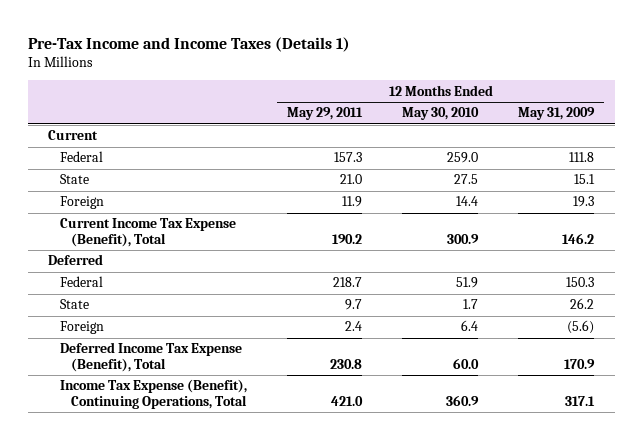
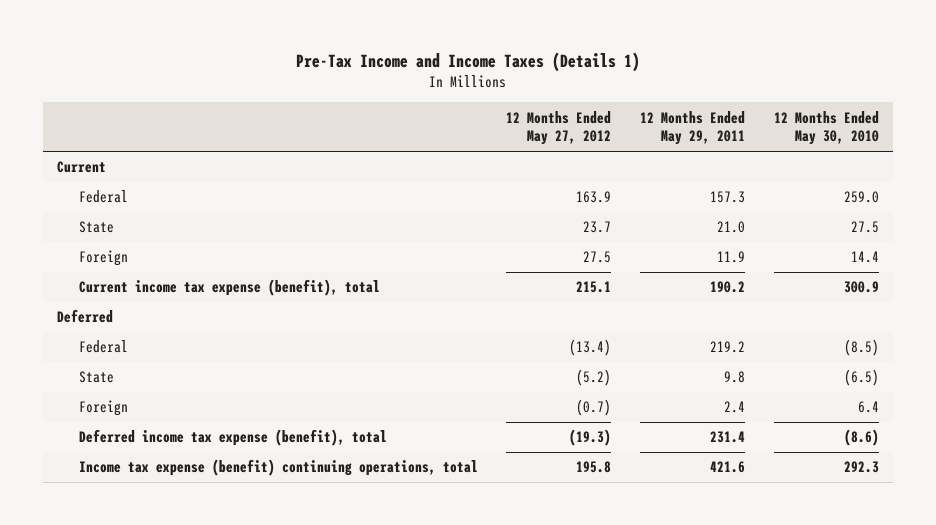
- | 12 Months Ended May 29, 2011 | 12 Months Ended May 30, 2010 | 12 Months Ended May 31, 2009
+ | 12 Months Ended May 27, 2012 | 12 Months Ended May 29, 2011 | 12 Months Ended May 30, 2010
- Current Income Tax Expense (Benefit), Total | 190.2 | 300.9 | 146.2
+ Current income tax expense (benefit), total | 215.1 | 190.2 | 300.9
- Federal | 218.7 | 51.9 | 150.3
- State | 9.7 | 1.7 | 26.2
+ Federal | (13.4) | 219.2 | (8.5)
+ State | (5.2) | 9.8 | (6.5)
- Deferred Income Tax Expense (Benefit), Total | 230.8 | 60.0 | 170.9
- Income Tax Expense (Benefit), Continuing Operations, Total | 421.0 | 360.9 | 317.1
+ Deferred income tax expense (benefit), total | (19.3) | 231.4 | (8.6)
+ Income tax expense (benefit) continuing operations, total | 195.8 | 421.6 | 292.3

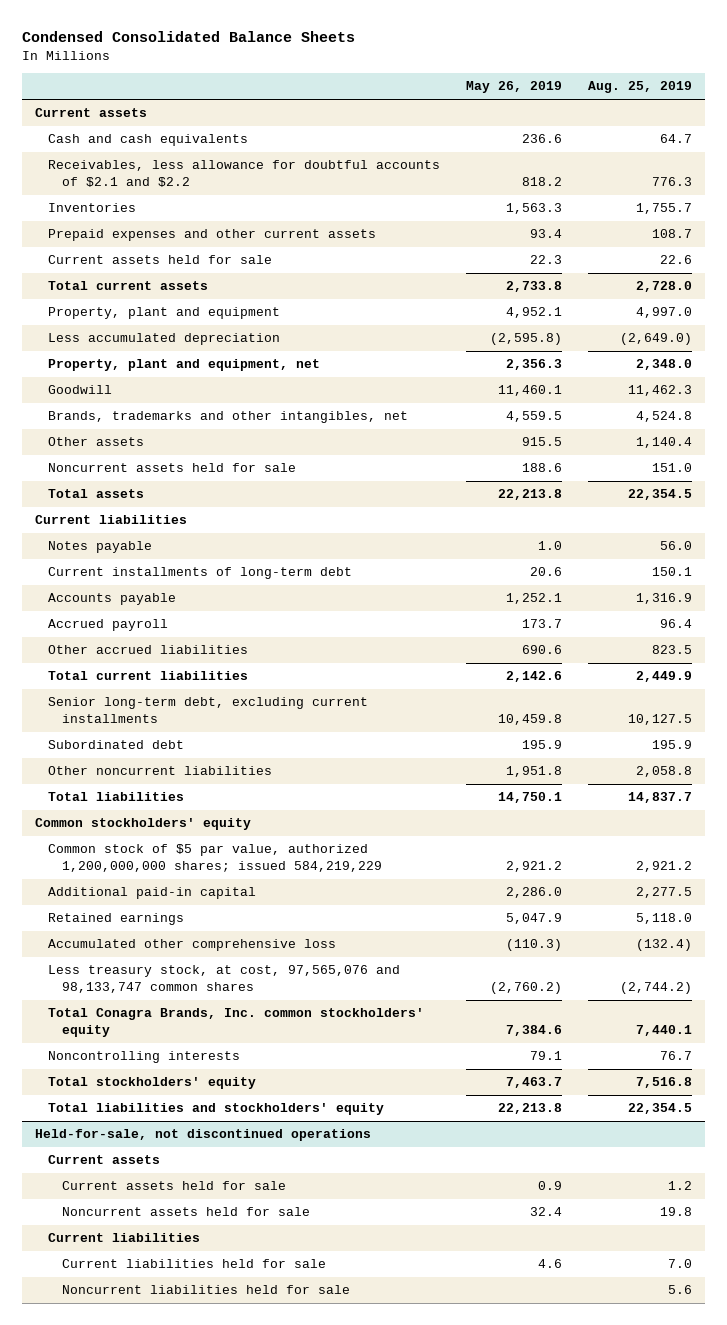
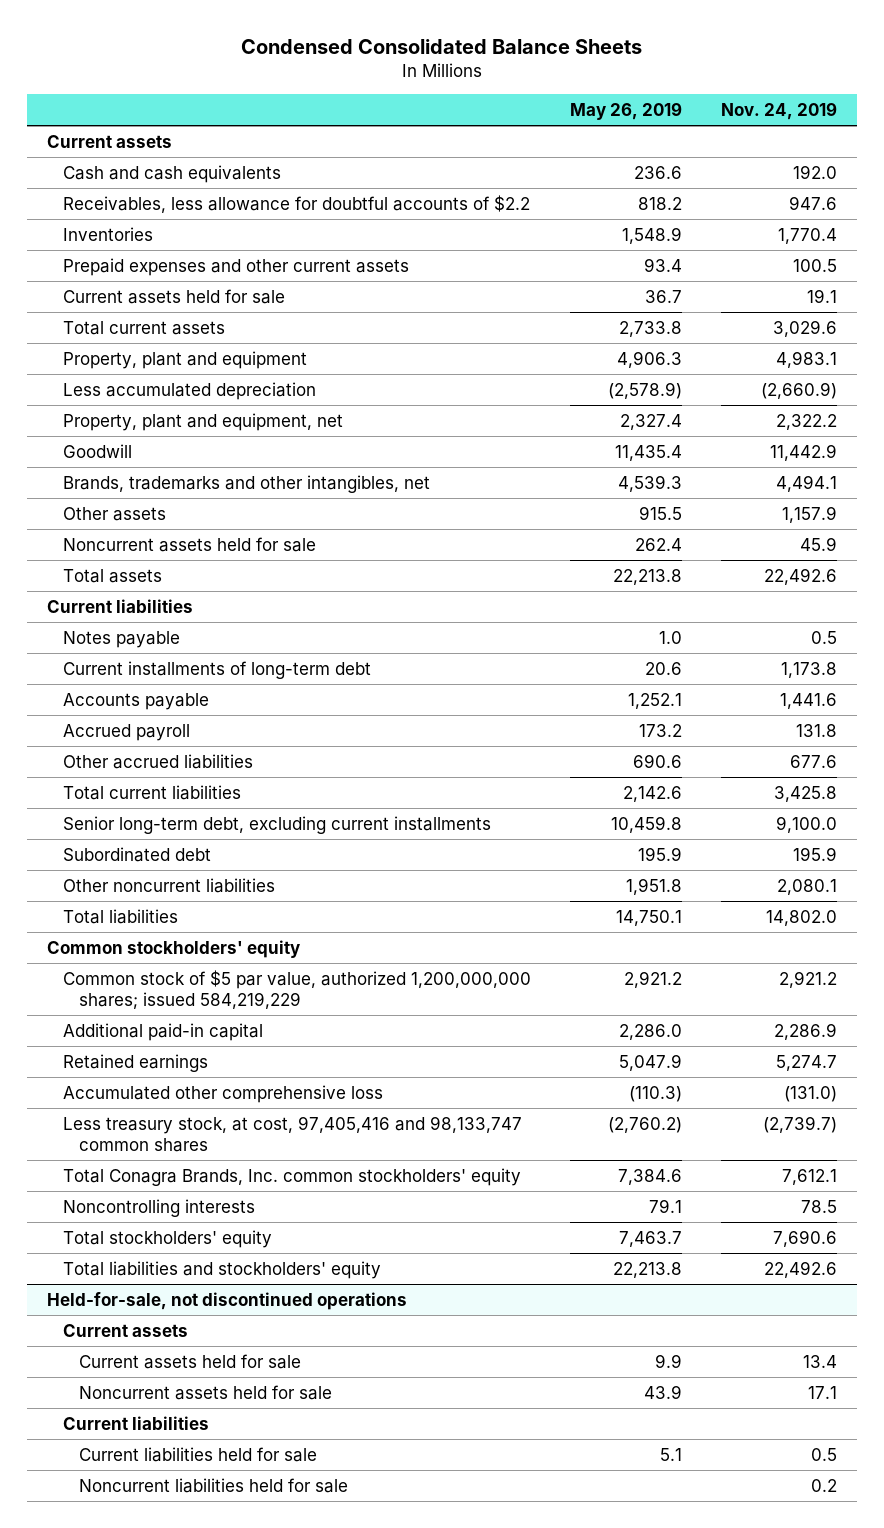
- | May 26, 2019 | Aug. 25, 2019
+ | May 26, 2019 | Nov. 24, 2019
- Receivables, less allowance for doubtful accounts of $2.1 and $2.2 | 818.2 | 776.3
- Inventories | 1,563.3 | 1,755.7
+ Receivables, less allowance for doubtful accounts of $2.2 | 818.2 | 947.6
+ Inventories | 1,548.9 | 1,770.4
- Current assets held for sale | 22.3 | 22.6
+ Current assets held for sale | 36.7 | 19.1
- Property, plant and equipment | 4,952.1 | 4,997.0
- Less accumulated depreciation | (2,595.8) | (2,649.0)
- Property, plant and equipment, net | 2,356.3 | 2,348.0
- Goodwill | 11,460.1 | 11,462.3
- Brands, trademarks and other intangibles, net | 4,559.5 | 4,524.8
+ Property, plant and equipment | 4,906.3 | 4,983.1
+ Less accumulated depreciation | (2,578.9) | (2,660.9)
+ Property, plant and equipment, net | 2,327.4 | 2,322.2
+ Goodwill | 11,435.4 | 11,442.9
+ Brands, trademarks and other intangibles, net | 4,539.3 | 4,494.1
- Noncurrent assets held for sale | 188.6 | 151.0
+ Noncurrent assets held for sale | 262.4 | 45.9
- Accrued payroll | 173.7 | 96.4
+ Accrued payroll | 173.2 | 131.8
- Less treasury stock, at cost, 97,565,076 and 98,133,747 common shares | (2,760.2) | (2,744.2)
+ Less treasury stock, at cost, 97,405,416 and 98,133,747 common shares | (2,760.2) | (2,739.7)
@ Held-for-sale, not discontinued operations
- Current assets held for sale | 0.9 | 1.2
- Noncurrent assets held for sale | 32.4 | 19.8
+ Current assets held for sale | 9.9 | 13.4
+ Noncurrent assets held for sale | 43.9 | 17.1
- Current liabilities held for sale | 4.6 | 7.0
+ Current liabilities held for sale | 5.1 | 0.5

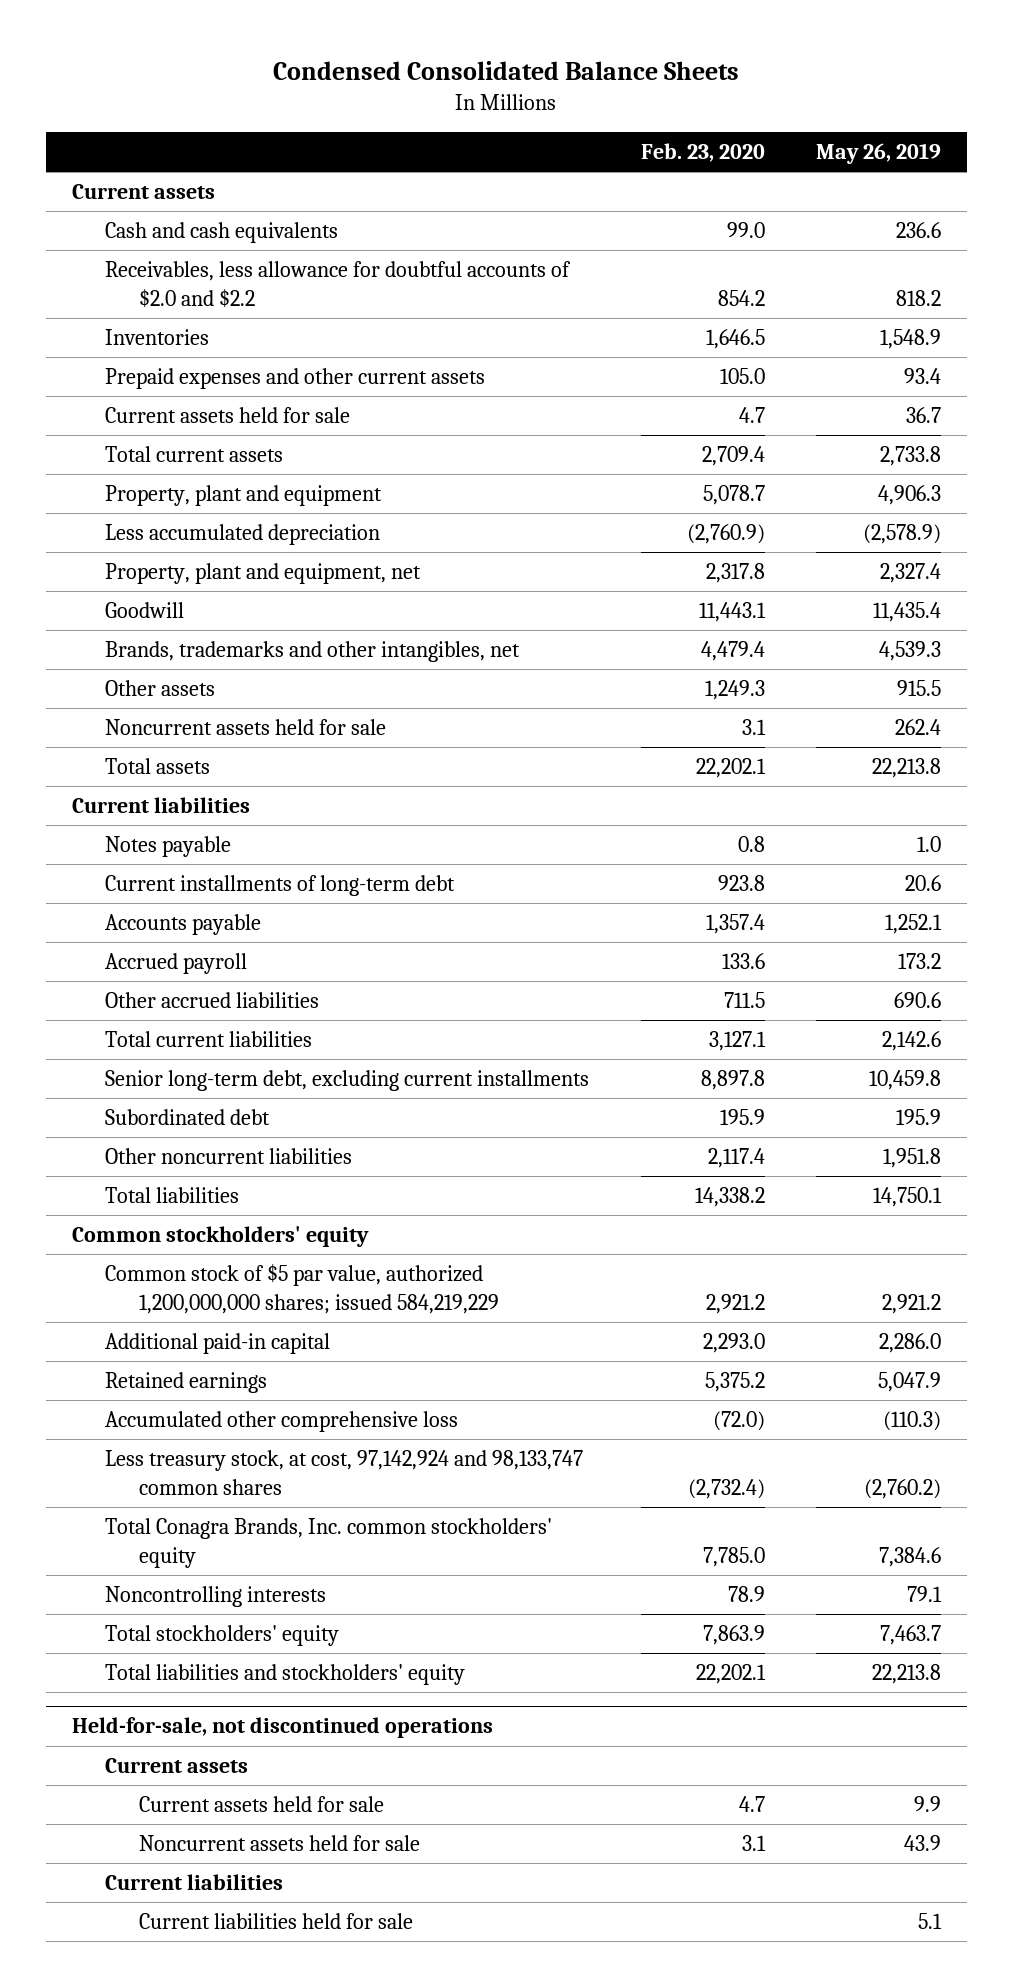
- | May 26, 2019 | Nov. 24, 2019
+ | Feb. 23, 2020 | May 26, 2019
- Receivables, less allowance for doubtful accounts of $2.2 | 818.2 | 947.6
+ Receivables, less allowance for doubtful accounts of $2.0 and $2.2 | 854.2 | 818.2
- Less treasury stock, at cost, 97,405,416 and 98,133,747 common shares | (2,760.2) | (2,739.7)
+ Less treasury stock, at cost, 97,142,924 and 98,133,747 common shares | (2,732.4) | (2,760.2)
@ Held-for-sale, not discontinued operations
- Noncurrent liabilities held for sale | | 0.2

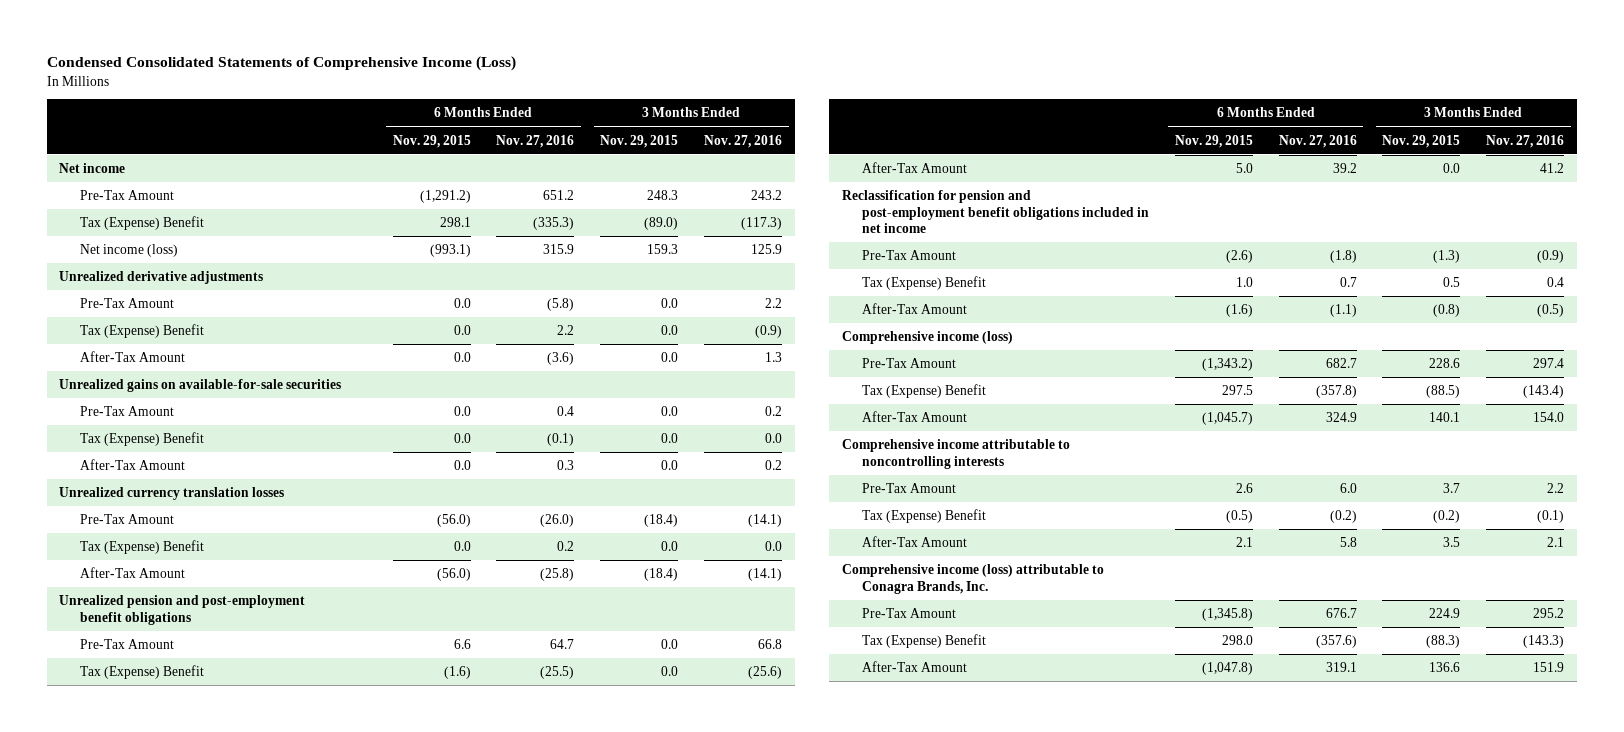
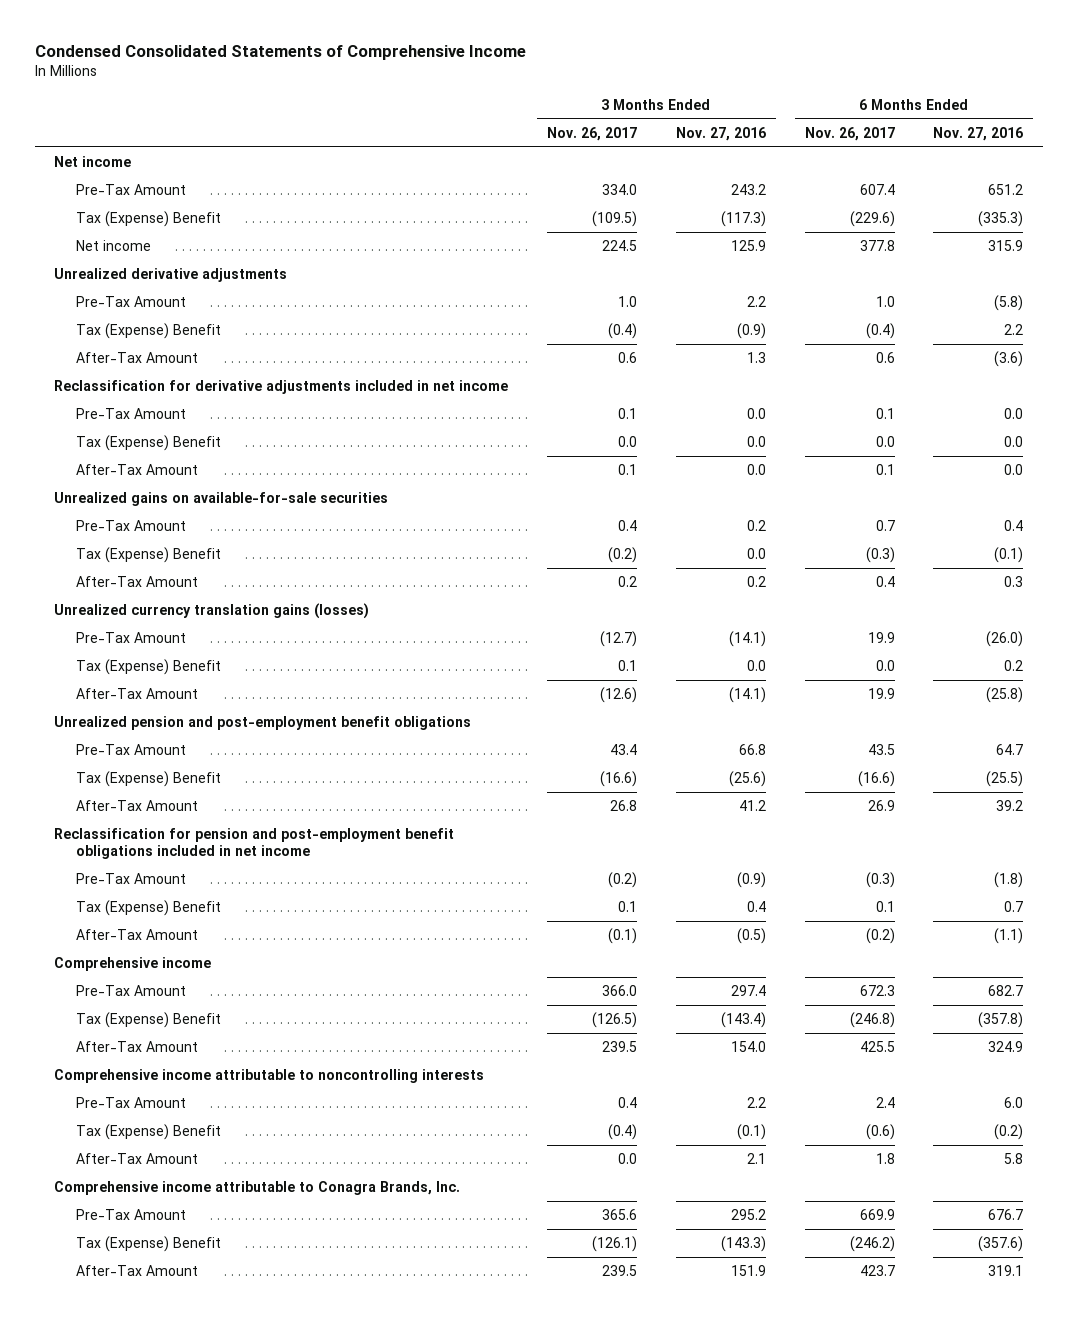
- Condensed Consolidated Statements of Comprehensive Income (Loss)
+ Condensed Consolidated Statements of Comprehensive Income
- | 6 Months Ended Nov. 29, 2015 | 6 Months Ended Nov. 27, 2016 | 3 Months Ended Nov. 29, 2015 | 3 Months Ended Nov. 27, 2016
+ | 3 Months Ended Nov. 26, 2017 | 3 Months Ended Nov. 27, 2016 | 6 Months Ended Nov. 26, 2017 | 6 Months Ended Nov. 27, 2016
- Net income (loss) | (993.1) | 315.9 | 159.3 | 125.9
+ Net income | 224.5 | 125.9 | 377.8 | 315.9
+ Reclassification for derivative adjustments included in net income
+ Pre-Tax Amount | 0.1 | 0.0 | 0.1 | 0.0
+ Tax (Expense) Benefit | 0.0 | 0.0 | 0.0 | 0.0
+ After-Tax Amount | 0.1 | 0.0 | 0.1 | 0.0
- Unrealized currency translation losses
+ Unrealized currency translation gains (losses)
- Comprehensive income (loss)
+ Comprehensive income
- Comprehensive income (loss) attributable to Conagra Brands, Inc.
+ Comprehensive income attributable to Conagra Brands, Inc.

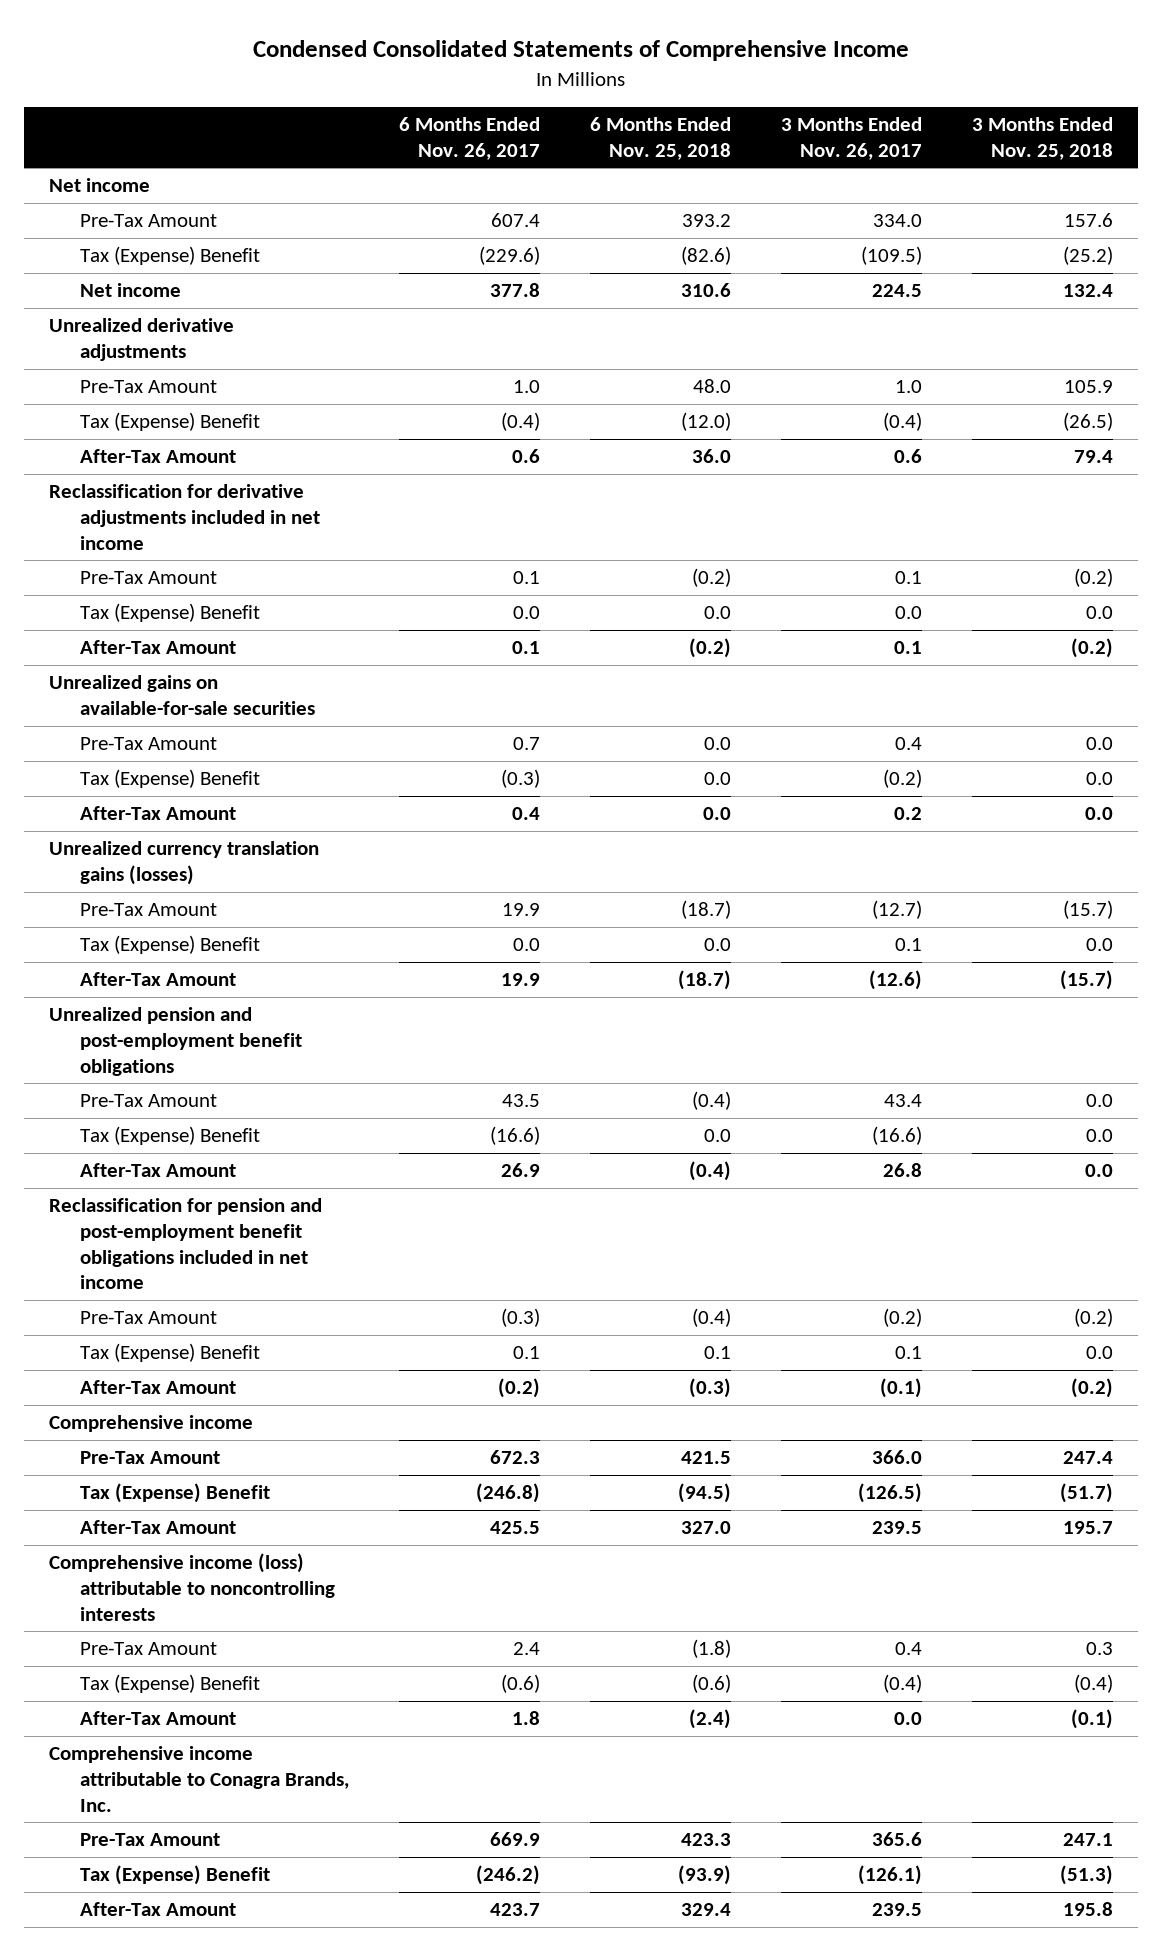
- | 3 Months Ended Nov. 26, 2017 | 3 Months Ended Nov. 27, 2016 | 6 Months Ended Nov. 26, 2017 | 6 Months Ended Nov. 27, 2016
+ | 6 Months Ended Nov. 26, 2017 | 6 Months Ended Nov. 25, 2018 | 3 Months Ended Nov. 26, 2017 | 3 Months Ended Nov. 25, 2018
- Comprehensive income attributable to noncontrolling interests
+ Comprehensive income (loss) attributable to noncontrolling interests

